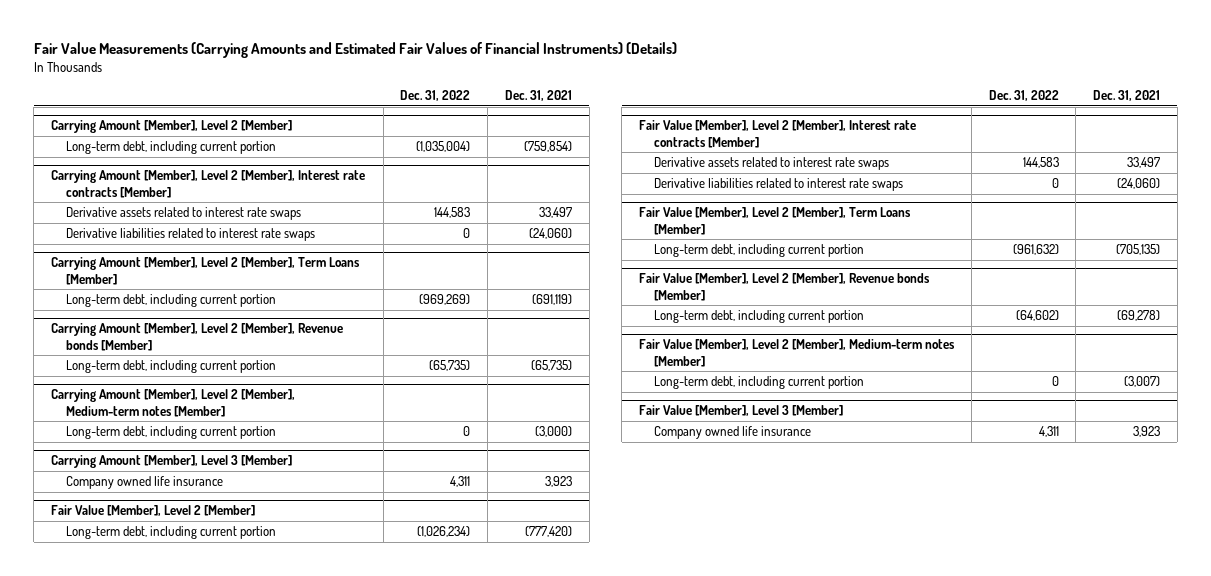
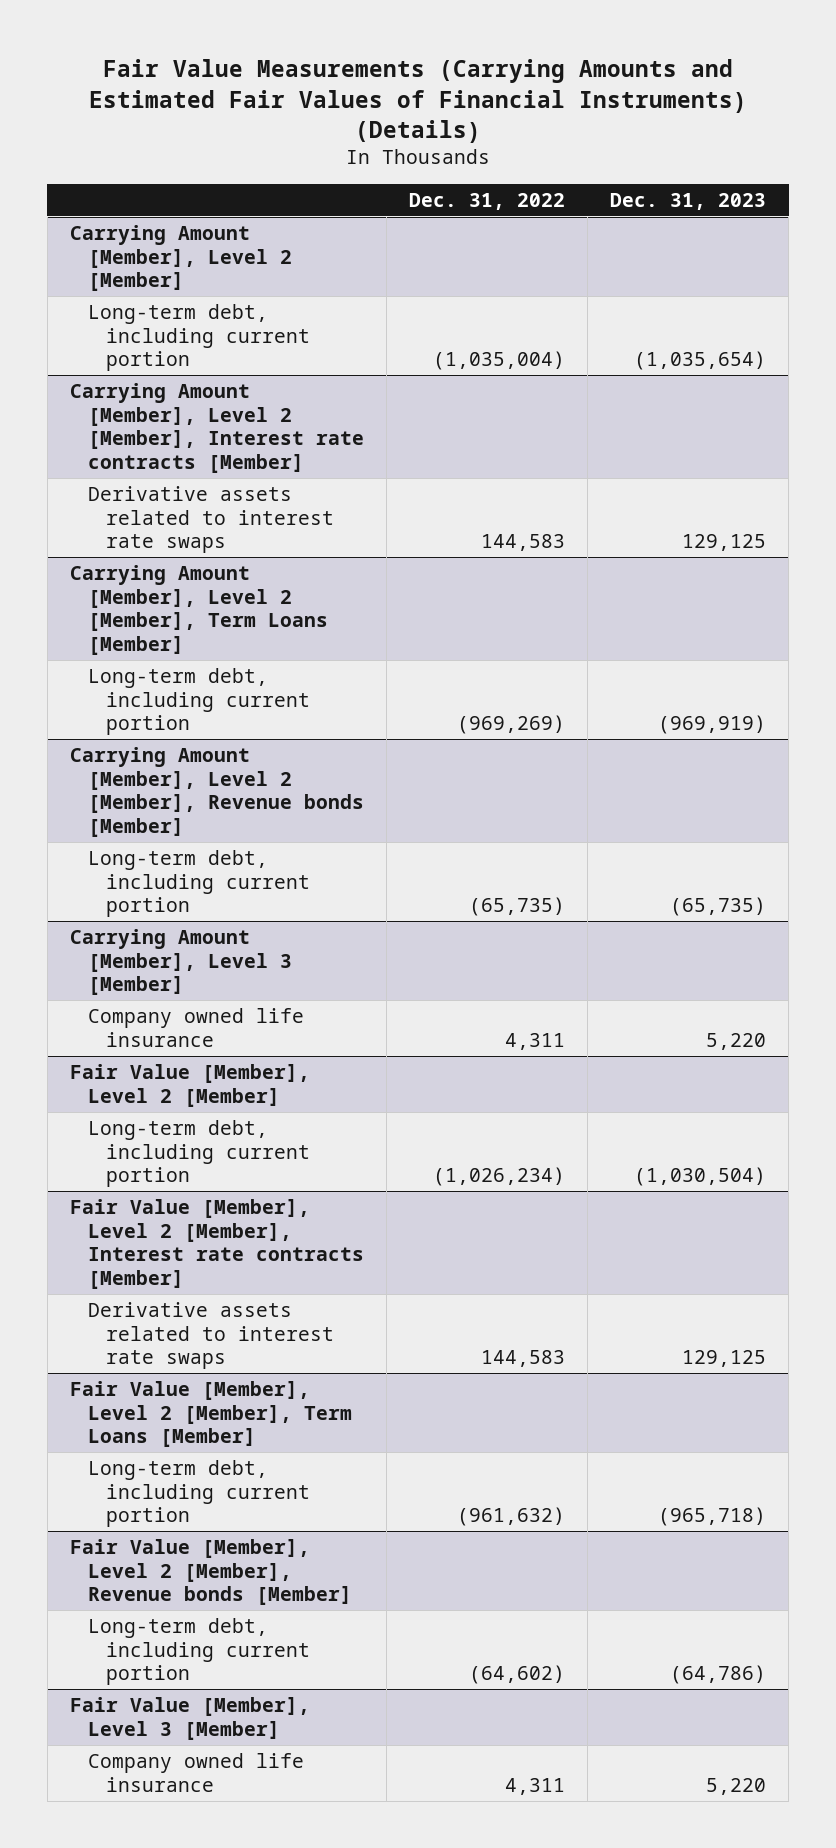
- | Dec. 31, 2022 | Dec. 31, 2021
+ | Dec. 31, 2022 | Dec. 31, 2023
@ Carrying Amount [Member], Level 2 [Member], Interest rate contracts [Member]
- Derivative liabilities related to interest rate swaps | 0 | (24,060)
- Carrying Amount [Member], Level 2 [Member], Medium-term notes [Member]
- Long-term debt, including current portion | 0 | (3,000)
@ Fair Value [Member], Level 2 [Member], Interest rate contracts [Member]
- Derivative liabilities related to interest rate swaps | 0 | (24,060)
- Fair Value [Member], Level 2 [Member], Medium-term notes [Member]
- Long-term debt, including current portion | 0 | (3,007)

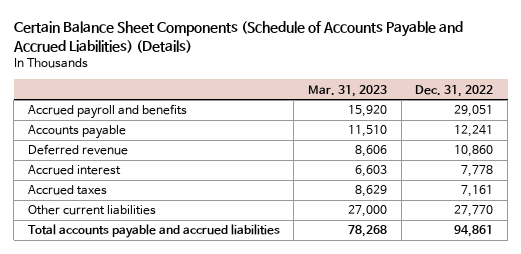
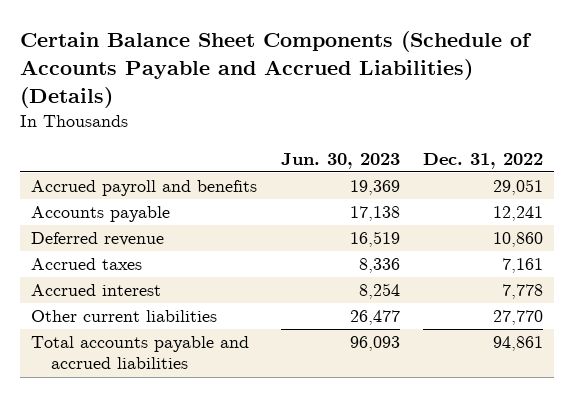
- | Mar. 31, 2023 | Dec. 31, 2022
+ | Jun. 30, 2023 | Dec. 31, 2022
moved down: Accrued interest | 8,254 | 7,778

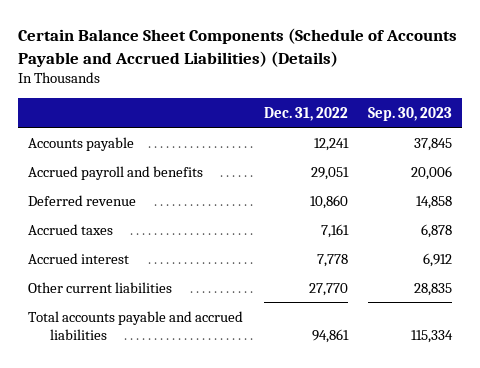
- | Jun. 30, 2023 | Dec. 31, 2022
+ | Dec. 31, 2022 | Sep. 30, 2023
moved down: Accrued payroll and benefits | 29,051 | 20,006

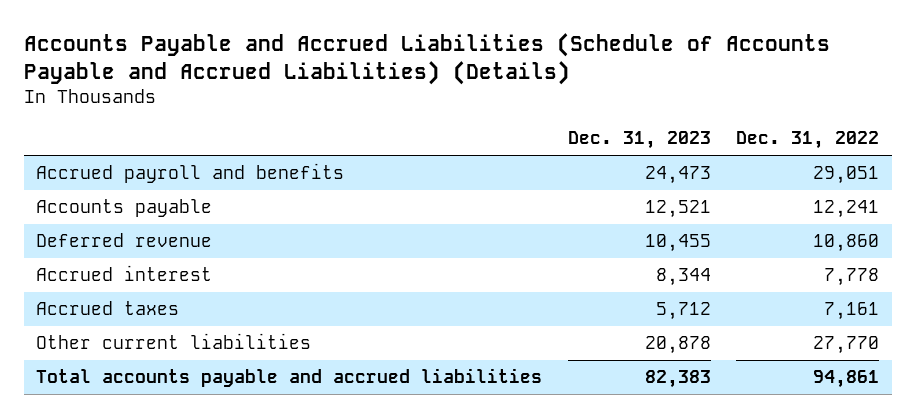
- Certain Balance Sheet Components (Schedule of Accounts Payable and Accrued Liabilities) (Details)
+ Accounts Payable and Accrued Liabilities (Schedule of Accounts Payable and Accrued Liabilities) (Details)
- | Dec. 31, 2022 | Sep. 30, 2023
+ | Dec. 31, 2023 | Dec. 31, 2022
moved down: Accounts payable | 12,521 | 12,241
moved down: Accrued taxes | 5,712 | 7,161

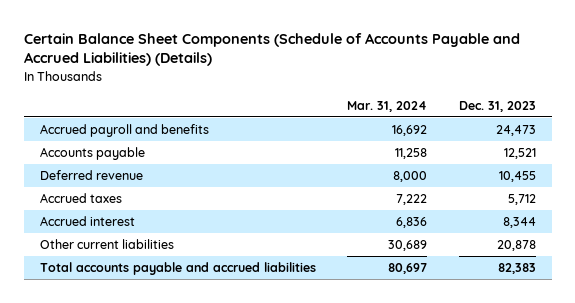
- Accounts Payable and Accrued Liabilities (Schedule of Accounts Payable and Accrued Liabilities) (Details)
+ Certain Balance Sheet Components (Schedule of Accounts Payable and Accrued Liabilities) (Details)
- | Dec. 31, 2023 | Dec. 31, 2022
+ | Mar. 31, 2024 | Dec. 31, 2023
moved down: Accrued interest | 6,836 | 8,344

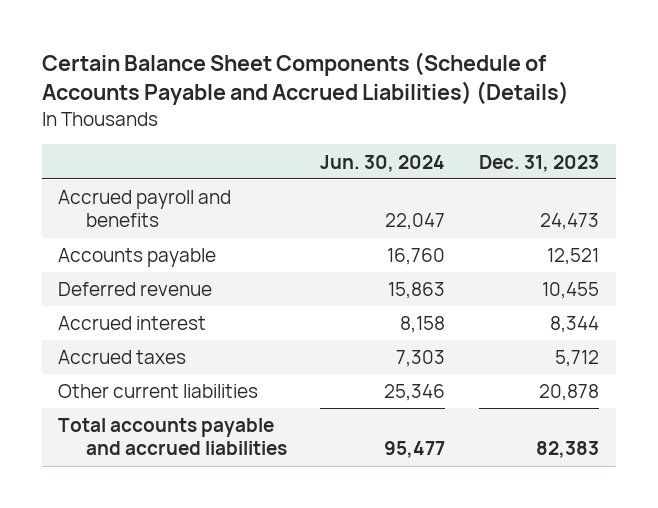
- | Mar. 31, 2024 | Dec. 31, 2023
+ | Jun. 30, 2024 | Dec. 31, 2023
moved down: Accrued taxes | 7,303 | 5,712

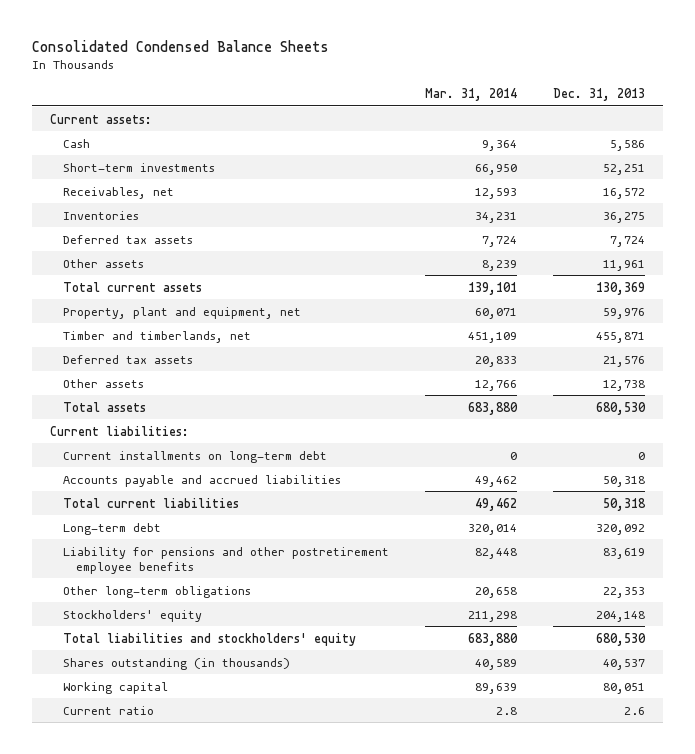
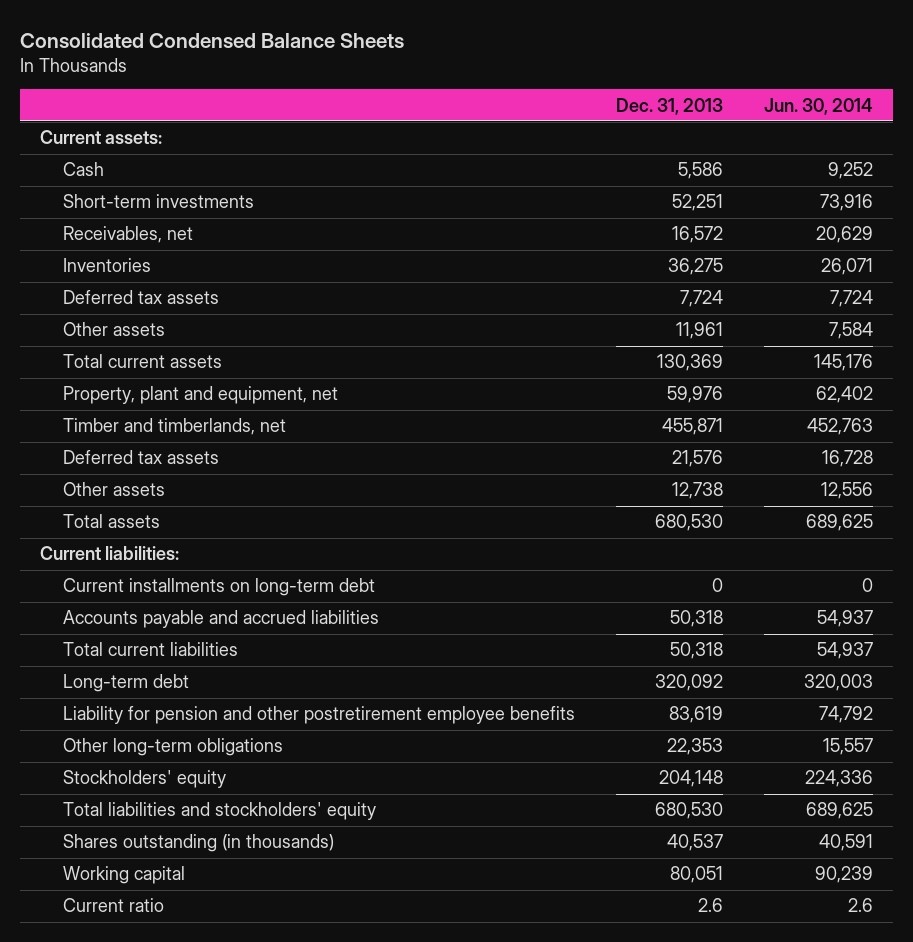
- | Mar. 31, 2014 | Dec. 31, 2013
+ | Dec. 31, 2013 | Jun. 30, 2014
- Liability for pensions and other postretirement employee benefits | 82,448 | 83,619
+ Liability for pension and other postretirement employee benefits | 83,619 | 74,792

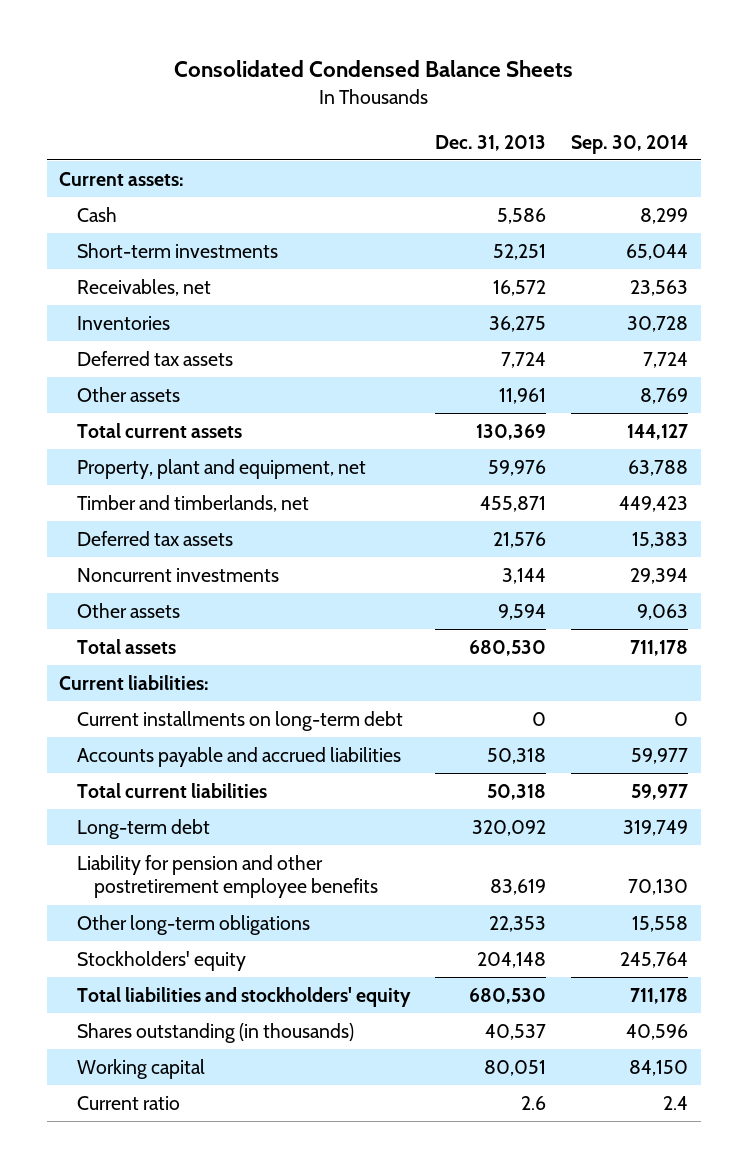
- | Dec. 31, 2013 | Jun. 30, 2014
+ | Dec. 31, 2013 | Sep. 30, 2014
- Other assets | 12,738 | 12,556
+ Noncurrent investments | 3,144 | 29,394
+ Other assets | 9,594 | 9,063

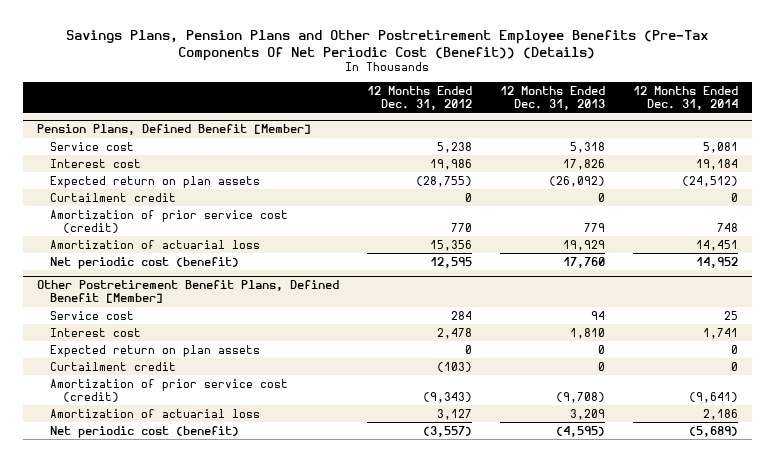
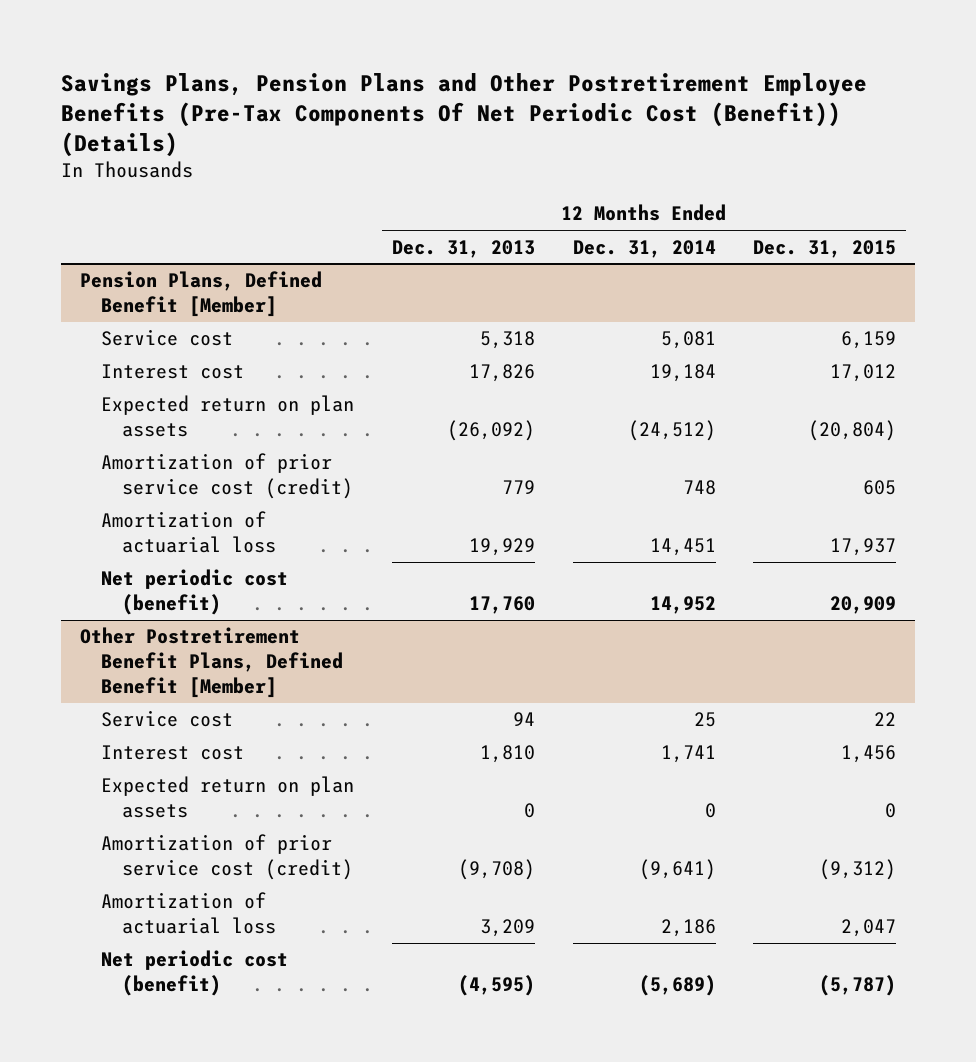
- | 12 Months Ended Dec. 31, 2012 | 12 Months Ended Dec. 31, 2013 | 12 Months Ended Dec. 31, 2014
+ | 12 Months Ended Dec. 31, 2013 | 12 Months Ended Dec. 31, 2014 | 12 Months Ended Dec. 31, 2015
@ Pension Plans, Defined Benefit [Member]
- Curtailment credit | 0 | 0 | 0
@ Other Postretirement Benefit Plans, Defined Benefit [Member]
- Curtailment credit | (103) | 0 | 0

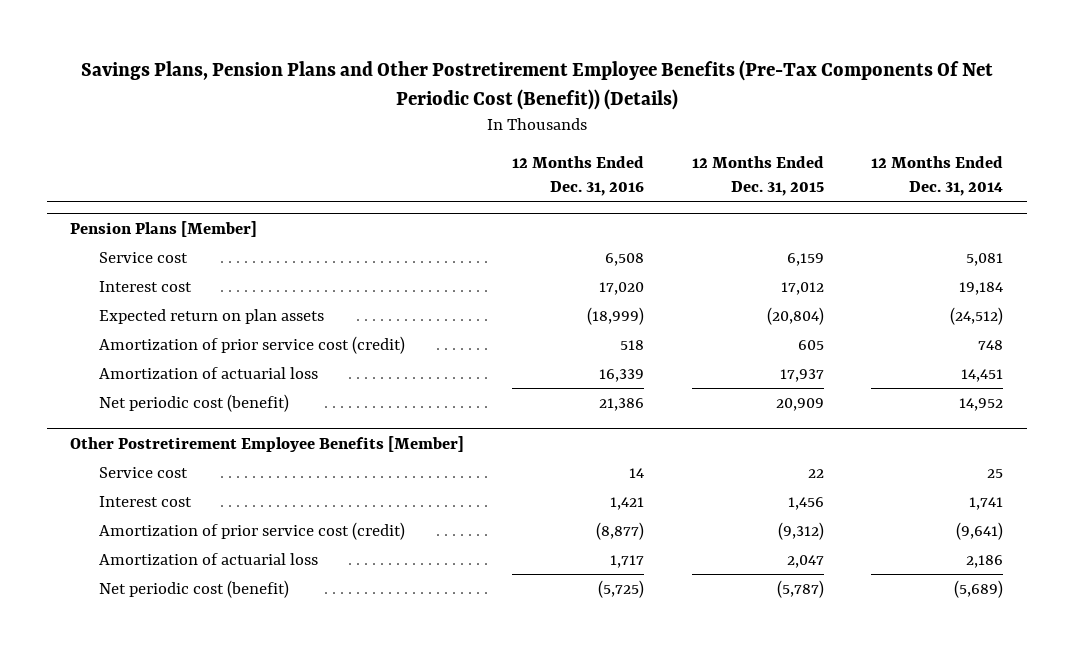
- | 12 Months Ended Dec. 31, 2013 | 12 Months Ended Dec. 31, 2014 | 12 Months Ended Dec. 31, 2015
+ | 12 Months Ended Dec. 31, 2016 | 12 Months Ended Dec. 31, 2015 | 12 Months Ended Dec. 31, 2014
- Pension Plans, Defined Benefit [Member]
+ Pension Plans [Member]
- Other Postretirement Benefit Plans, Defined Benefit [Member]
+ Other Postretirement Employee Benefits [Member]
- Expected return on plan assets | 0 | 0 | 0

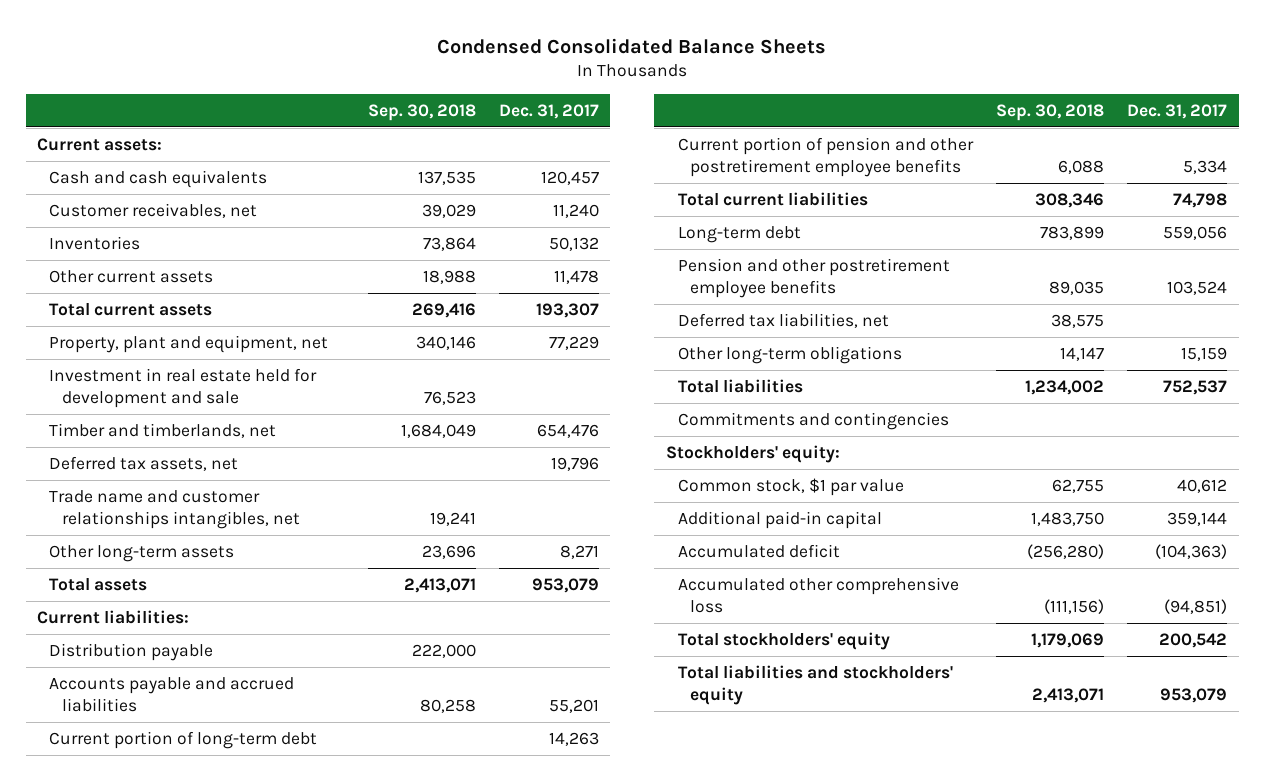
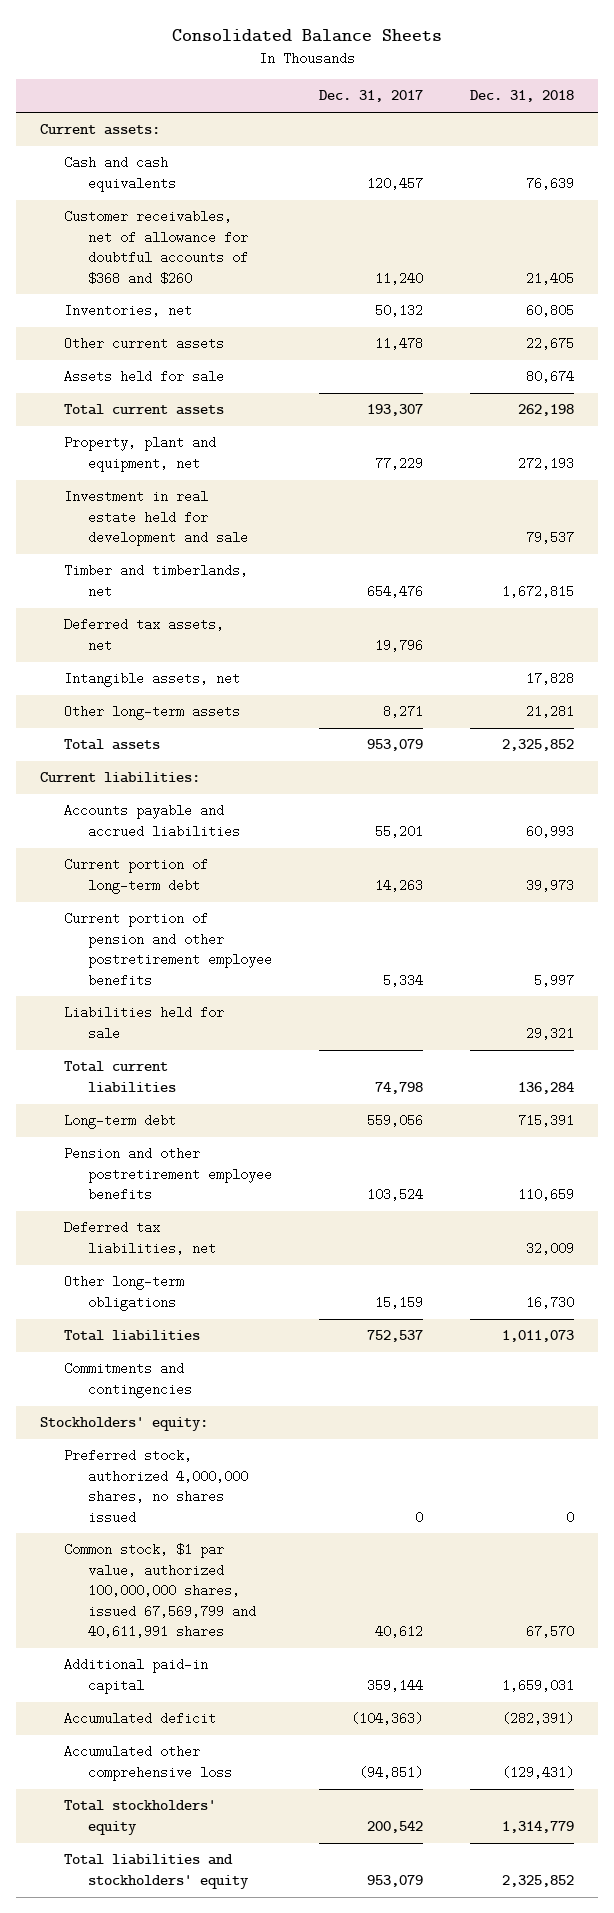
- Condensed Consolidated Balance Sheets
+ Consolidated Balance Sheets
- | Sep. 30, 2018 | Dec. 31, 2017
+ | Dec. 31, 2017 | Dec. 31, 2018
- Customer receivables, net | 39,029 | 11,240
- Inventories | 73,864 | 50,132
+ Customer receivables, net of allowance for doubtful accounts of $368 and $260 | 11,240 | 21,405
+ Inventories, net | 50,132 | 60,805
+ Assets held for sale | | 80,674
- Trade name and customer relationships intangibles, net | 19,241 |
+ Intangible assets, net | | 17,828
- Distribution payable | 222,000 |
+ Liabilities held for sale | | 29,321
- Common stock, $1 par value | 62,755 | 40,612
+ Preferred stock, authorized 4,000,000 shares, no shares issued | 0 | 0
+ Common stock, $1 par value, authorized 100,000,000 shares, issued 67,569,799 and 40,611,991 shares | 40,612 | 67,570

